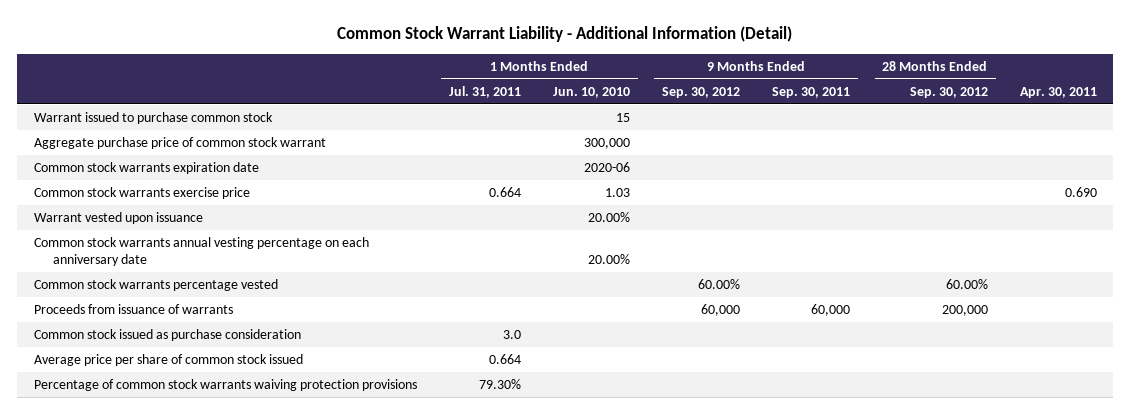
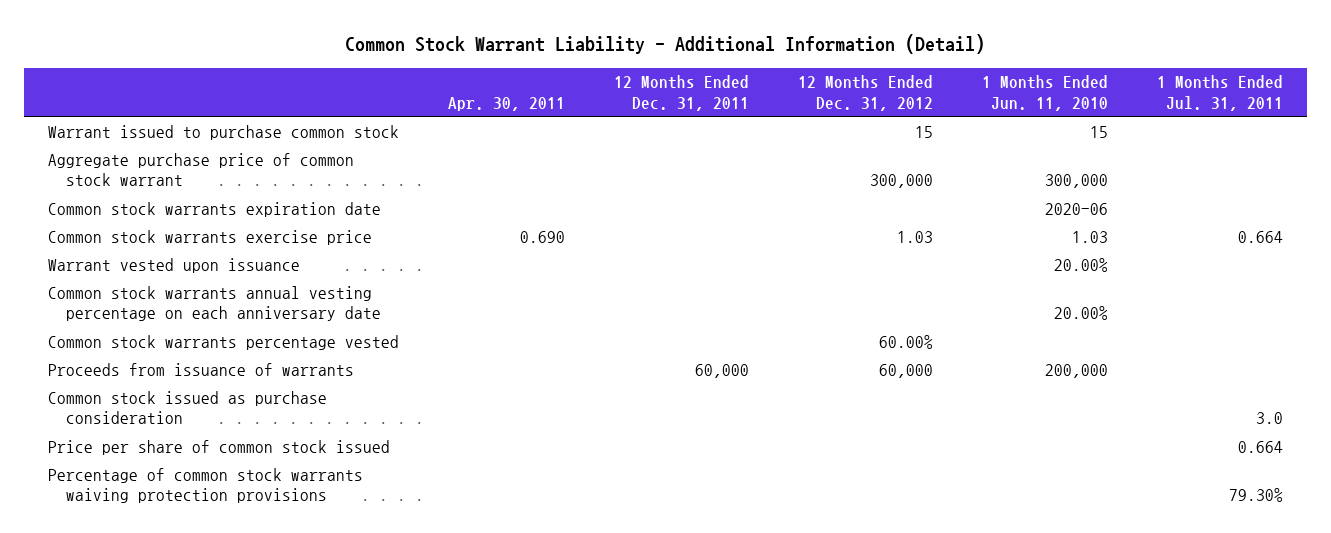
- | 1 Months Ended Jul. 31, 2011 | 1 Months Ended Jun. 10, 2010 | 9 Months Ended Sep. 30, 2012 | 9 Months Ended Sep. 30, 2011 | 28 Months Ended Sep. 30, 2012 | Apr. 30, 2011
+ | Apr. 30, 2011 | 12 Months Ended Dec. 31, 2011 | 12 Months Ended Dec. 31, 2012 | 1 Months Ended Jun. 11, 2010 | 1 Months Ended Jul. 31, 2011
- Average price per share of common stock issued | 0.664 | | | | |
+ Price per share of common stock issued | | | | | 0.664

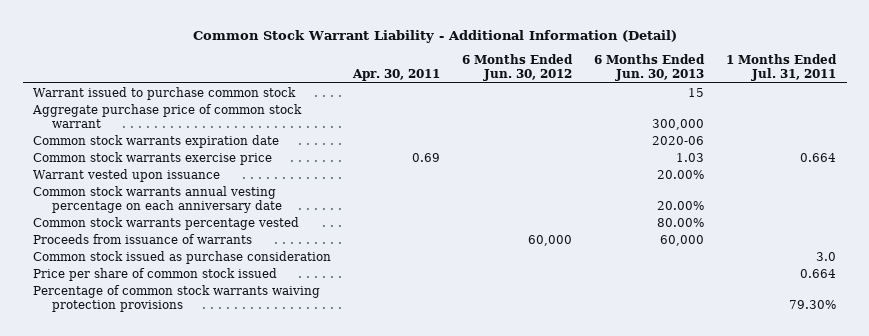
- | Apr. 30, 2011 | 12 Months Ended Dec. 31, 2011 | 12 Months Ended Dec. 31, 2012 | 1 Months Ended Jun. 11, 2010 | 1 Months Ended Jul. 31, 2011
+ | Apr. 30, 2011 | 6 Months Ended Jun. 30, 2012 | 6 Months Ended Jun. 30, 2013 | 1 Months Ended Jul. 31, 2011
- Common stock warrants exercise price | 0.690 | | 1.03 | 1.03 | 0.664
+ Common stock warrants exercise price | 0.69 | | 1.03 | 0.664

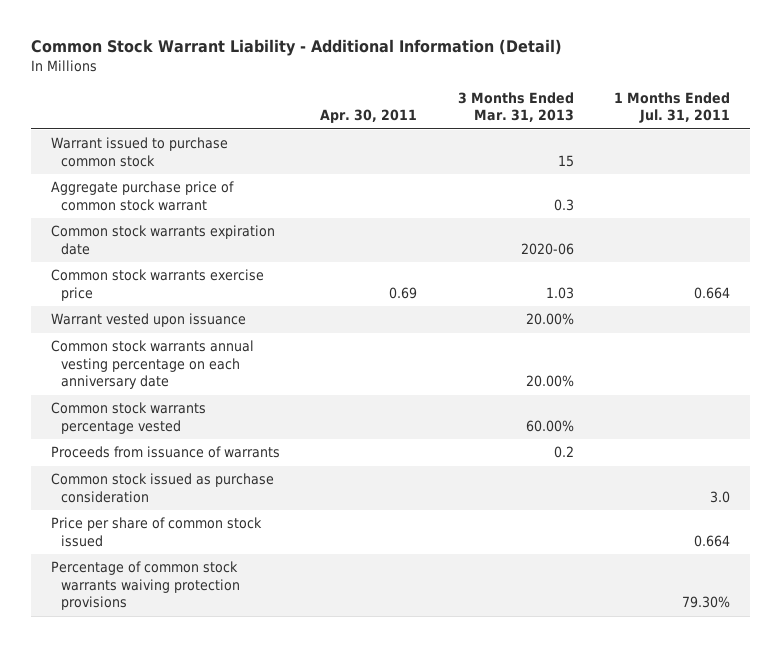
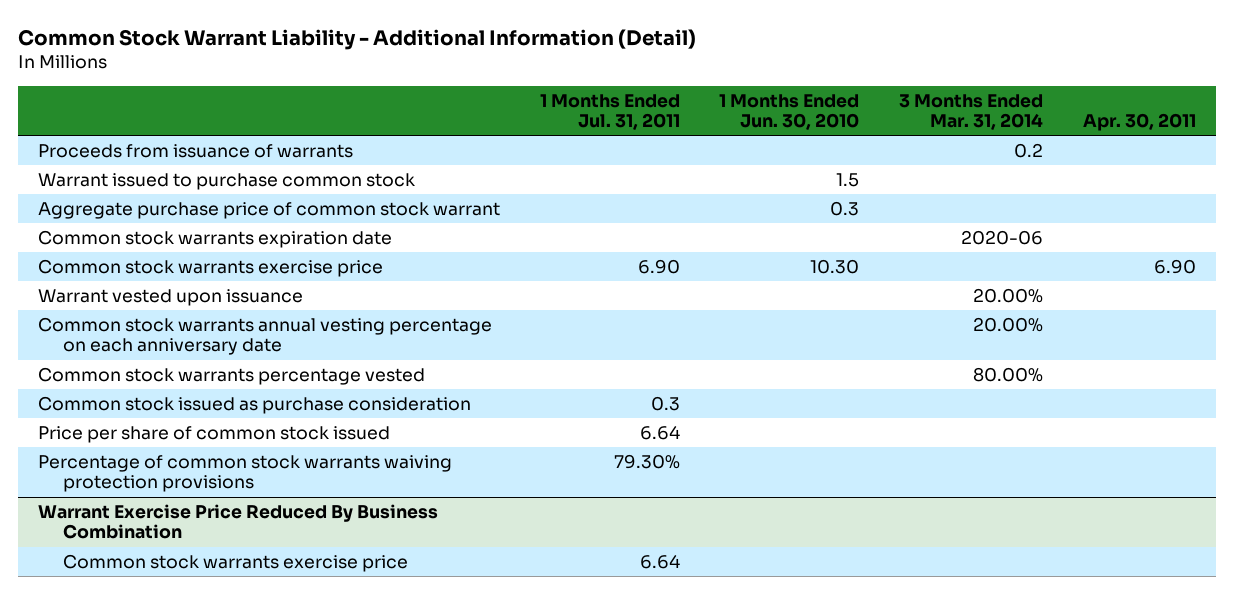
- | Apr. 30, 2011 | 3 Months Ended Mar. 31, 2013 | 1 Months Ended Jul. 31, 2011
+ | 1 Months Ended Jul. 31, 2011 | 1 Months Ended Jun. 30, 2010 | 3 Months Ended Mar. 31, 2014 | Apr. 30, 2011
moved up: Proceeds from issuance of warrants | | | 0.2 |
- Common stock warrants exercise price | 0.69 | 1.03 | 0.664
+ Common stock warrants exercise price | 6.90 | 10.30 | | 6.90
- Common stock issued as purchase consideration | | | 3.0
- Price per share of common stock issued | | | 0.664
+ Common stock issued as purchase consideration | 0.3 | | |
+ Price per share of common stock issued | 6.64 | | |
+ Warrant Exercise Price Reduced By Business Combination
+ Common stock warrants exercise price | 6.64 | | |

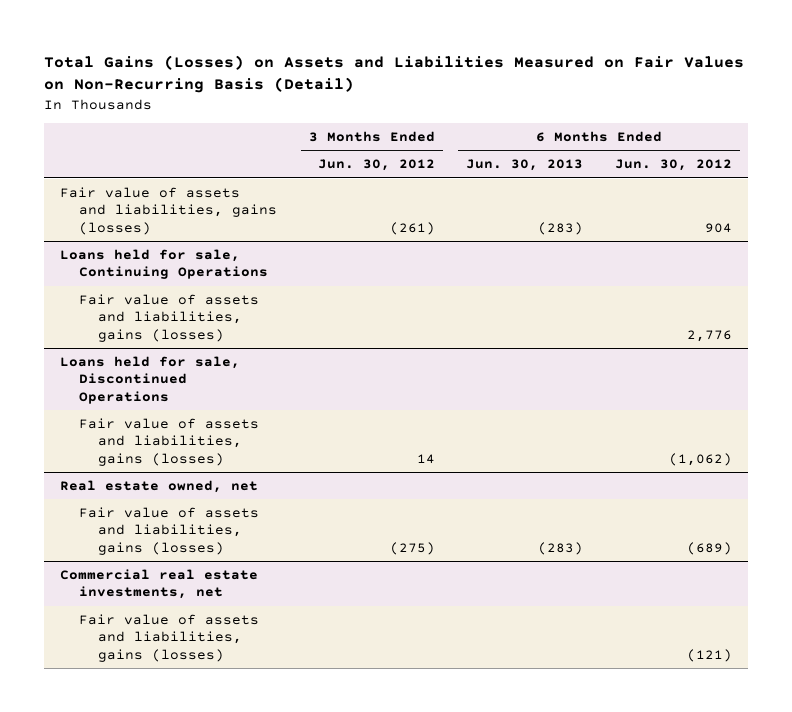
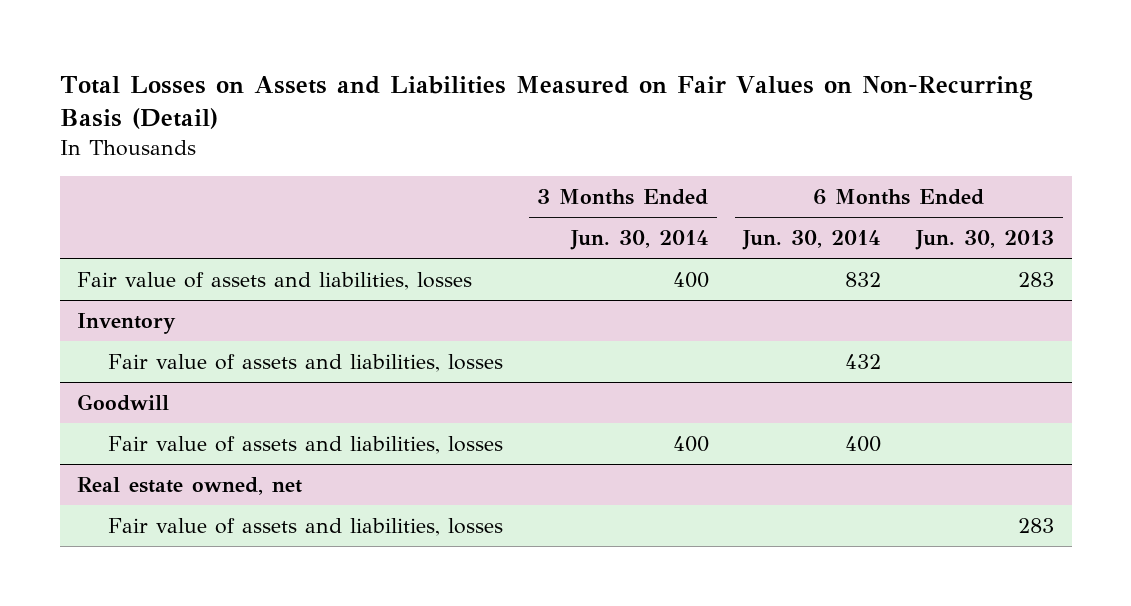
- Total Gains (Losses) on Assets and Liabilities Measured on Fair Values on Non-Recurring Basis (Detail)
+ Total Losses on Assets and Liabilities Measured on Fair Values on Non-Recurring Basis (Detail)
- | 3 Months Ended Jun. 30, 2012 | 6 Months Ended Jun. 30, 2013 | 6 Months Ended Jun. 30, 2012
+ | 3 Months Ended Jun. 30, 2014 | 6 Months Ended Jun. 30, 2014 | 6 Months Ended Jun. 30, 2013
- Fair value of assets and liabilities, gains (losses) | (261) | (283) | 904
- Loans held for sale, Continuing Operations
- Fair value of assets and liabilities, gains (losses) | | | 2,776
- Loans held for sale, Discontinued Operations
- Fair value of assets and liabilities, gains (losses) | 14 | | (1,062)
+ Fair value of assets and liabilities, losses | 400 | 832 | 283
+ Inventory
+ Fair value of assets and liabilities, losses | | 432 |
+ Goodwill
+ Fair value of assets and liabilities, losses | 400 | 400 |
@ Real estate owned, net
- Fair value of assets and liabilities, gains (losses) | (275) | (283) | (689)
- Commercial real estate investments, net
- Fair value of assets and liabilities, gains (losses) | | | (121)
@ Real estate owned, net
+ Fair value of assets and liabilities, losses | | | 283

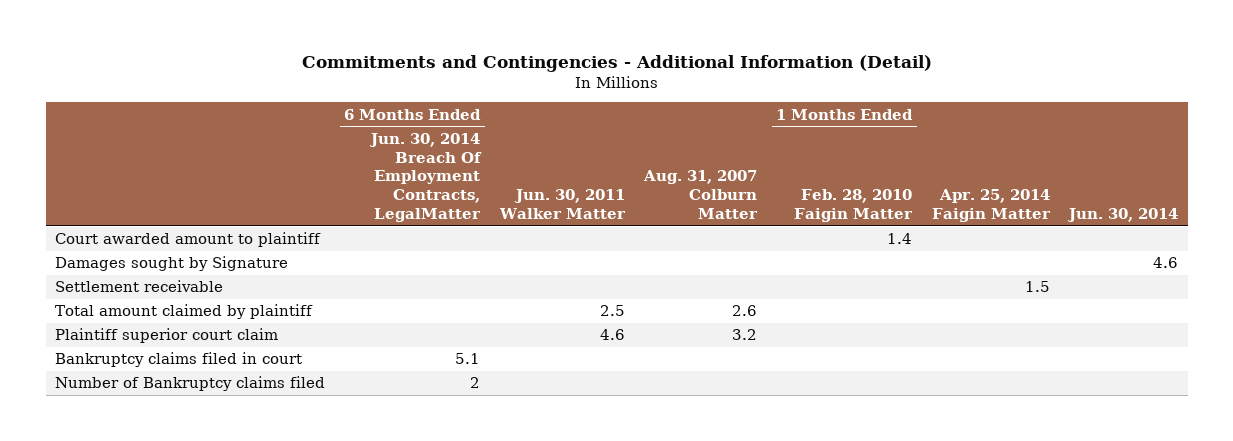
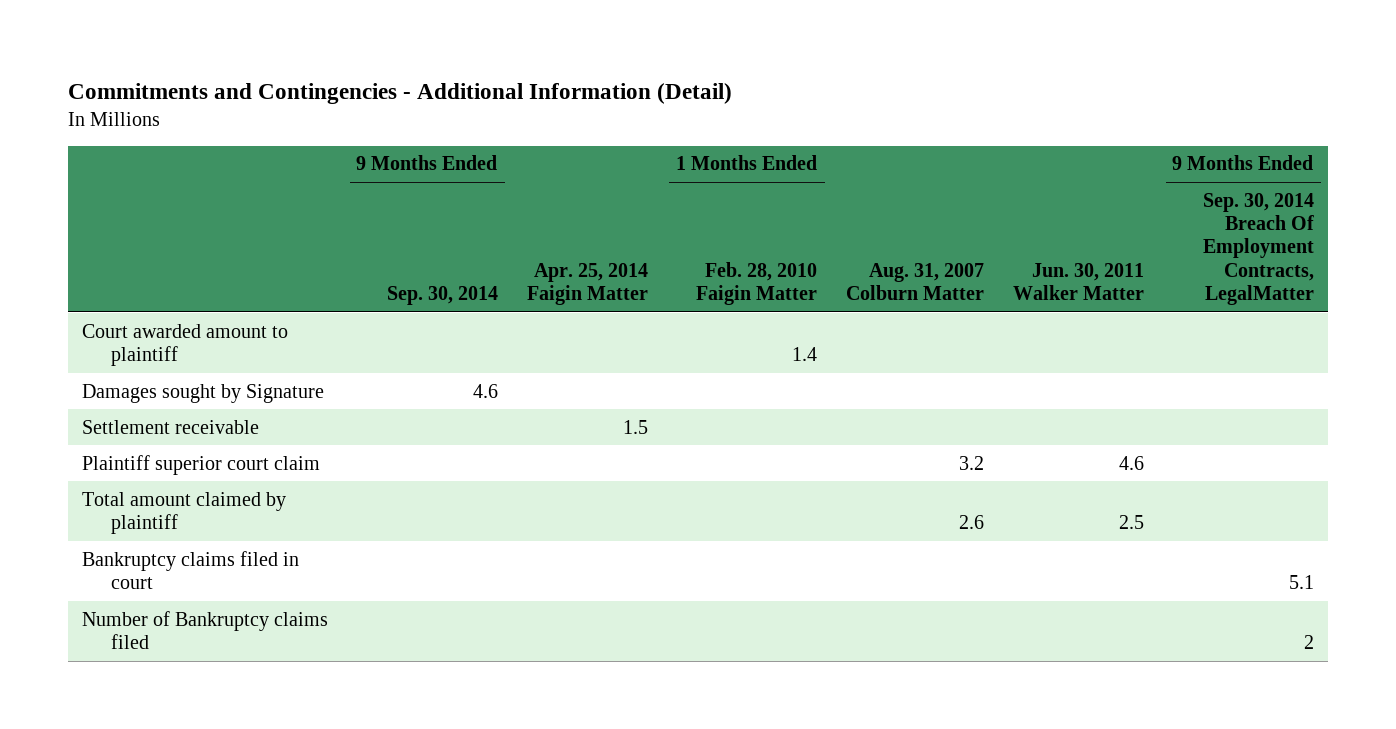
- | 6 Months Ended Jun. 30, 2014 Breach Of Employment Contracts, LegalMatter | Jun. 30, 2011 Walker Matter | Aug. 31, 2007 Colburn Matter | 1 Months Ended Feb. 28, 2010 Faigin Matter | Apr. 25, 2014 Faigin Matter | Jun. 30, 2014
+ | 9 Months Ended Sep. 30, 2014 | Apr. 25, 2014 Faigin Matter | 1 Months Ended Feb. 28, 2010 Faigin Matter | Aug. 31, 2007 Colburn Matter | Jun. 30, 2011 Walker Matter | 9 Months Ended Sep. 30, 2014 Breach Of Employment Contracts, LegalMatter
moved down: Total amount claimed by plaintiff | | | | 2.6 | 2.5 |

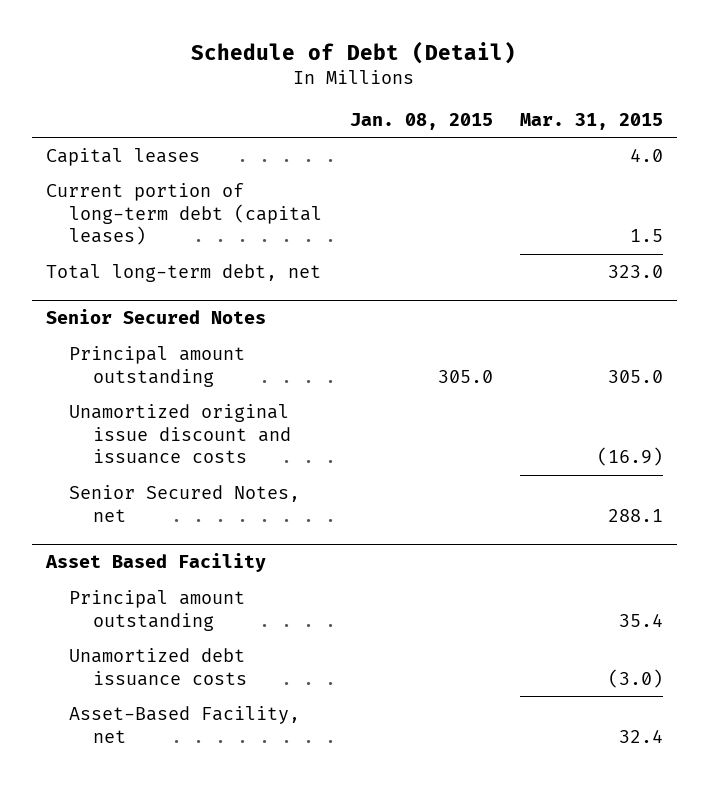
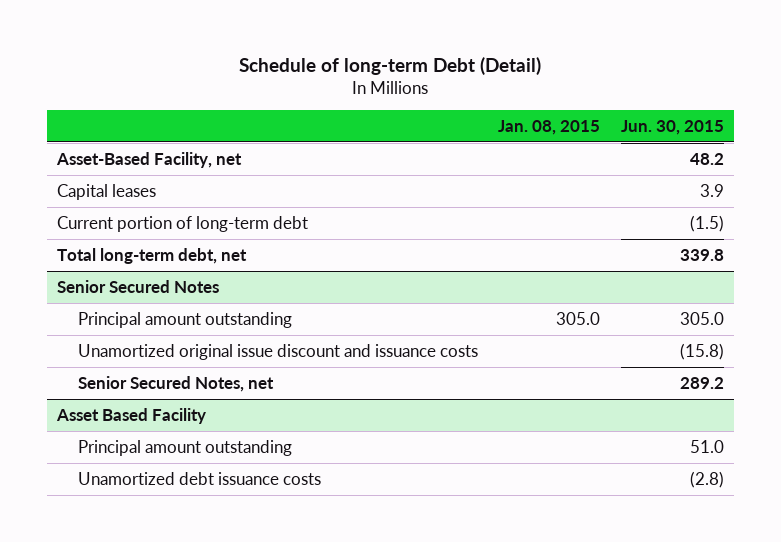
- Schedule of Debt (Detail)
+ Schedule of long-term Debt (Detail)
- | Jan. 08, 2015 | Mar. 31, 2015
+ | Jan. 08, 2015 | Jun. 30, 2015
+ Asset-Based Facility, net | | 48.2
- Current portion of long-term debt (capital leases) | | 1.5
+ Current portion of long-term debt | | (1.5)
@ Asset Based Facility
- Asset-Based Facility, net | | 32.4

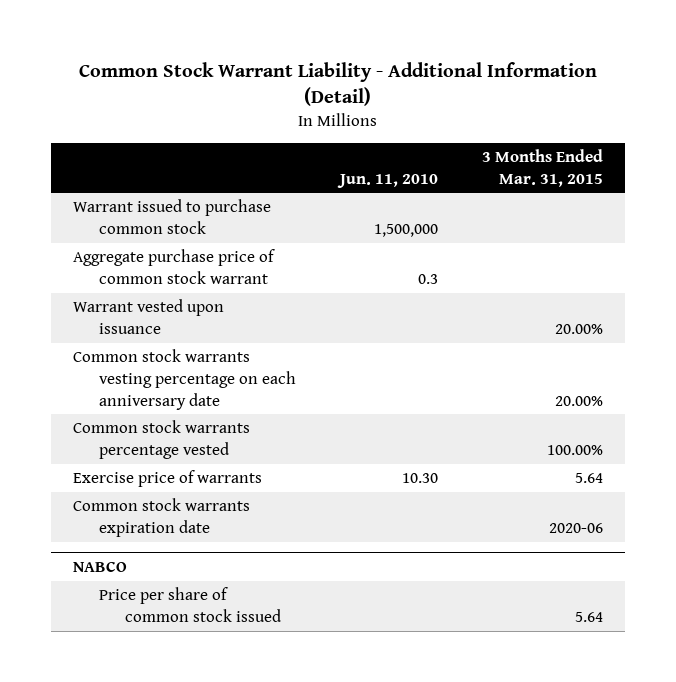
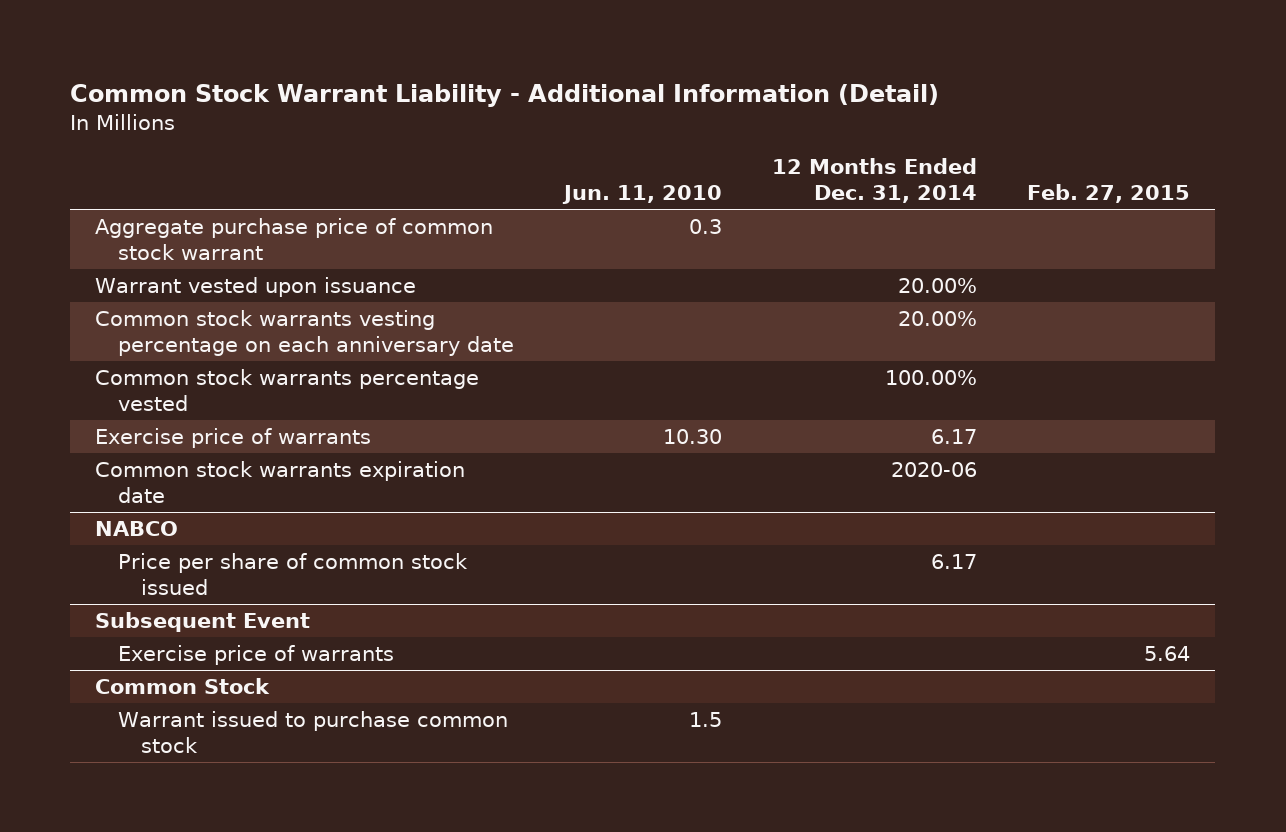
- | Jun. 11, 2010 | 3 Months Ended Mar. 31, 2015
+ | Jun. 11, 2010 | 12 Months Ended Dec. 31, 2014 | Feb. 27, 2015
- Warrant issued to purchase common stock | 1,500,000 |
+ Subsequent Event
+ Exercise price of warrants | | | 5.64
+ Common Stock
+ Warrant issued to purchase common stock | 1.5 | |

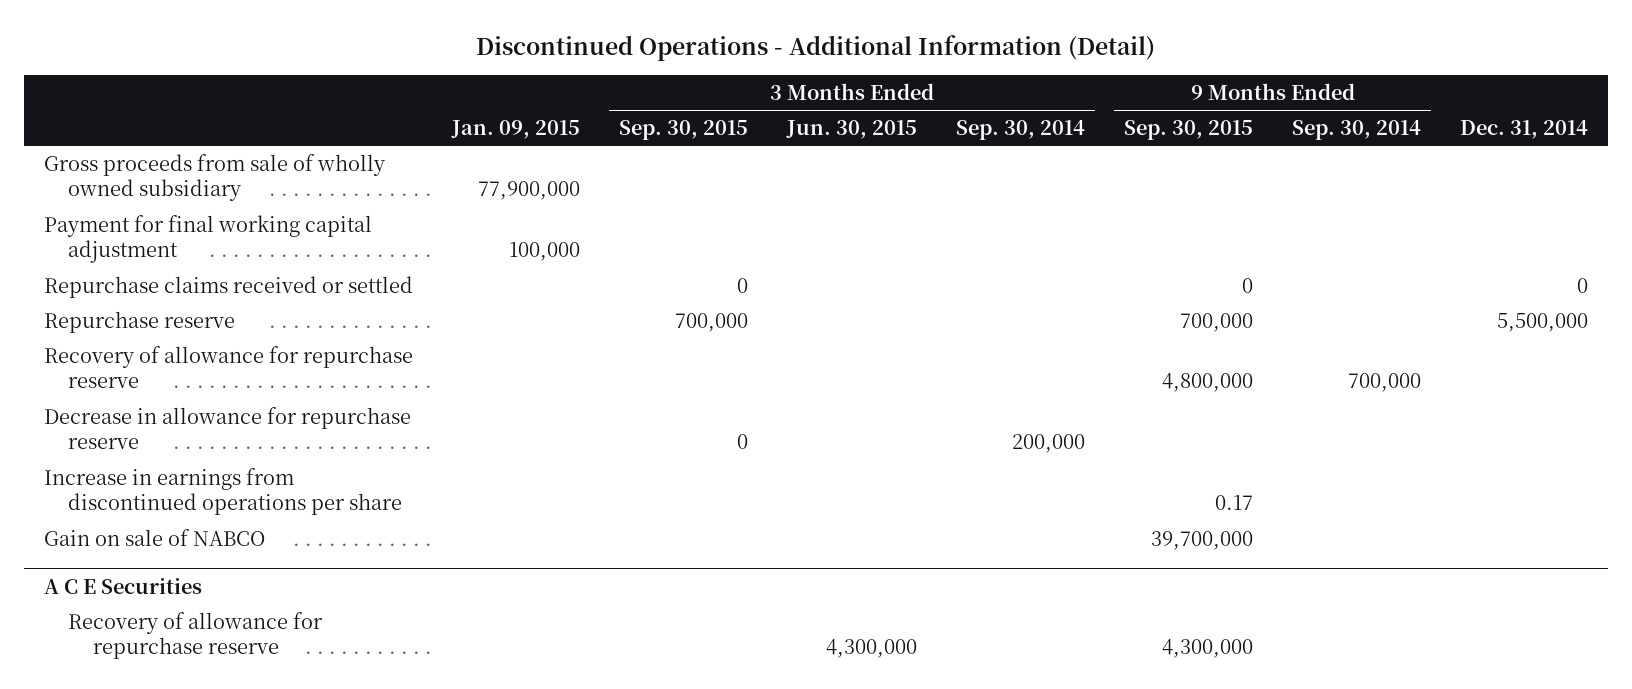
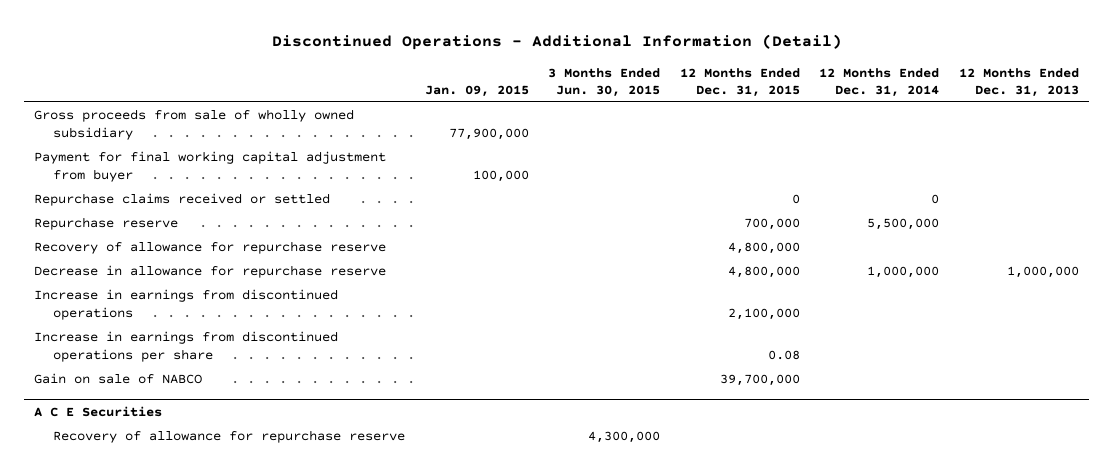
- | Jan. 09, 2015 | 3 Months Ended Sep. 30, 2015 | 3 Months Ended Jun. 30, 2015 | 3 Months Ended Sep. 30, 2014 | 9 Months Ended Sep. 30, 2015 | 9 Months Ended Sep. 30, 2014 | Dec. 31, 2014
+ | Jan. 09, 2015 | 3 Months Ended Jun. 30, 2015 | 12 Months Ended Dec. 31, 2015 | 12 Months Ended Dec. 31, 2014 | 12 Months Ended Dec. 31, 2013
- Payment for final working capital adjustment | 100,000 | | | | | |
+ Payment for final working capital adjustment from buyer | 100,000 | | | |
+ Increase in earnings from discontinued operations | | | 2,100,000 | |

